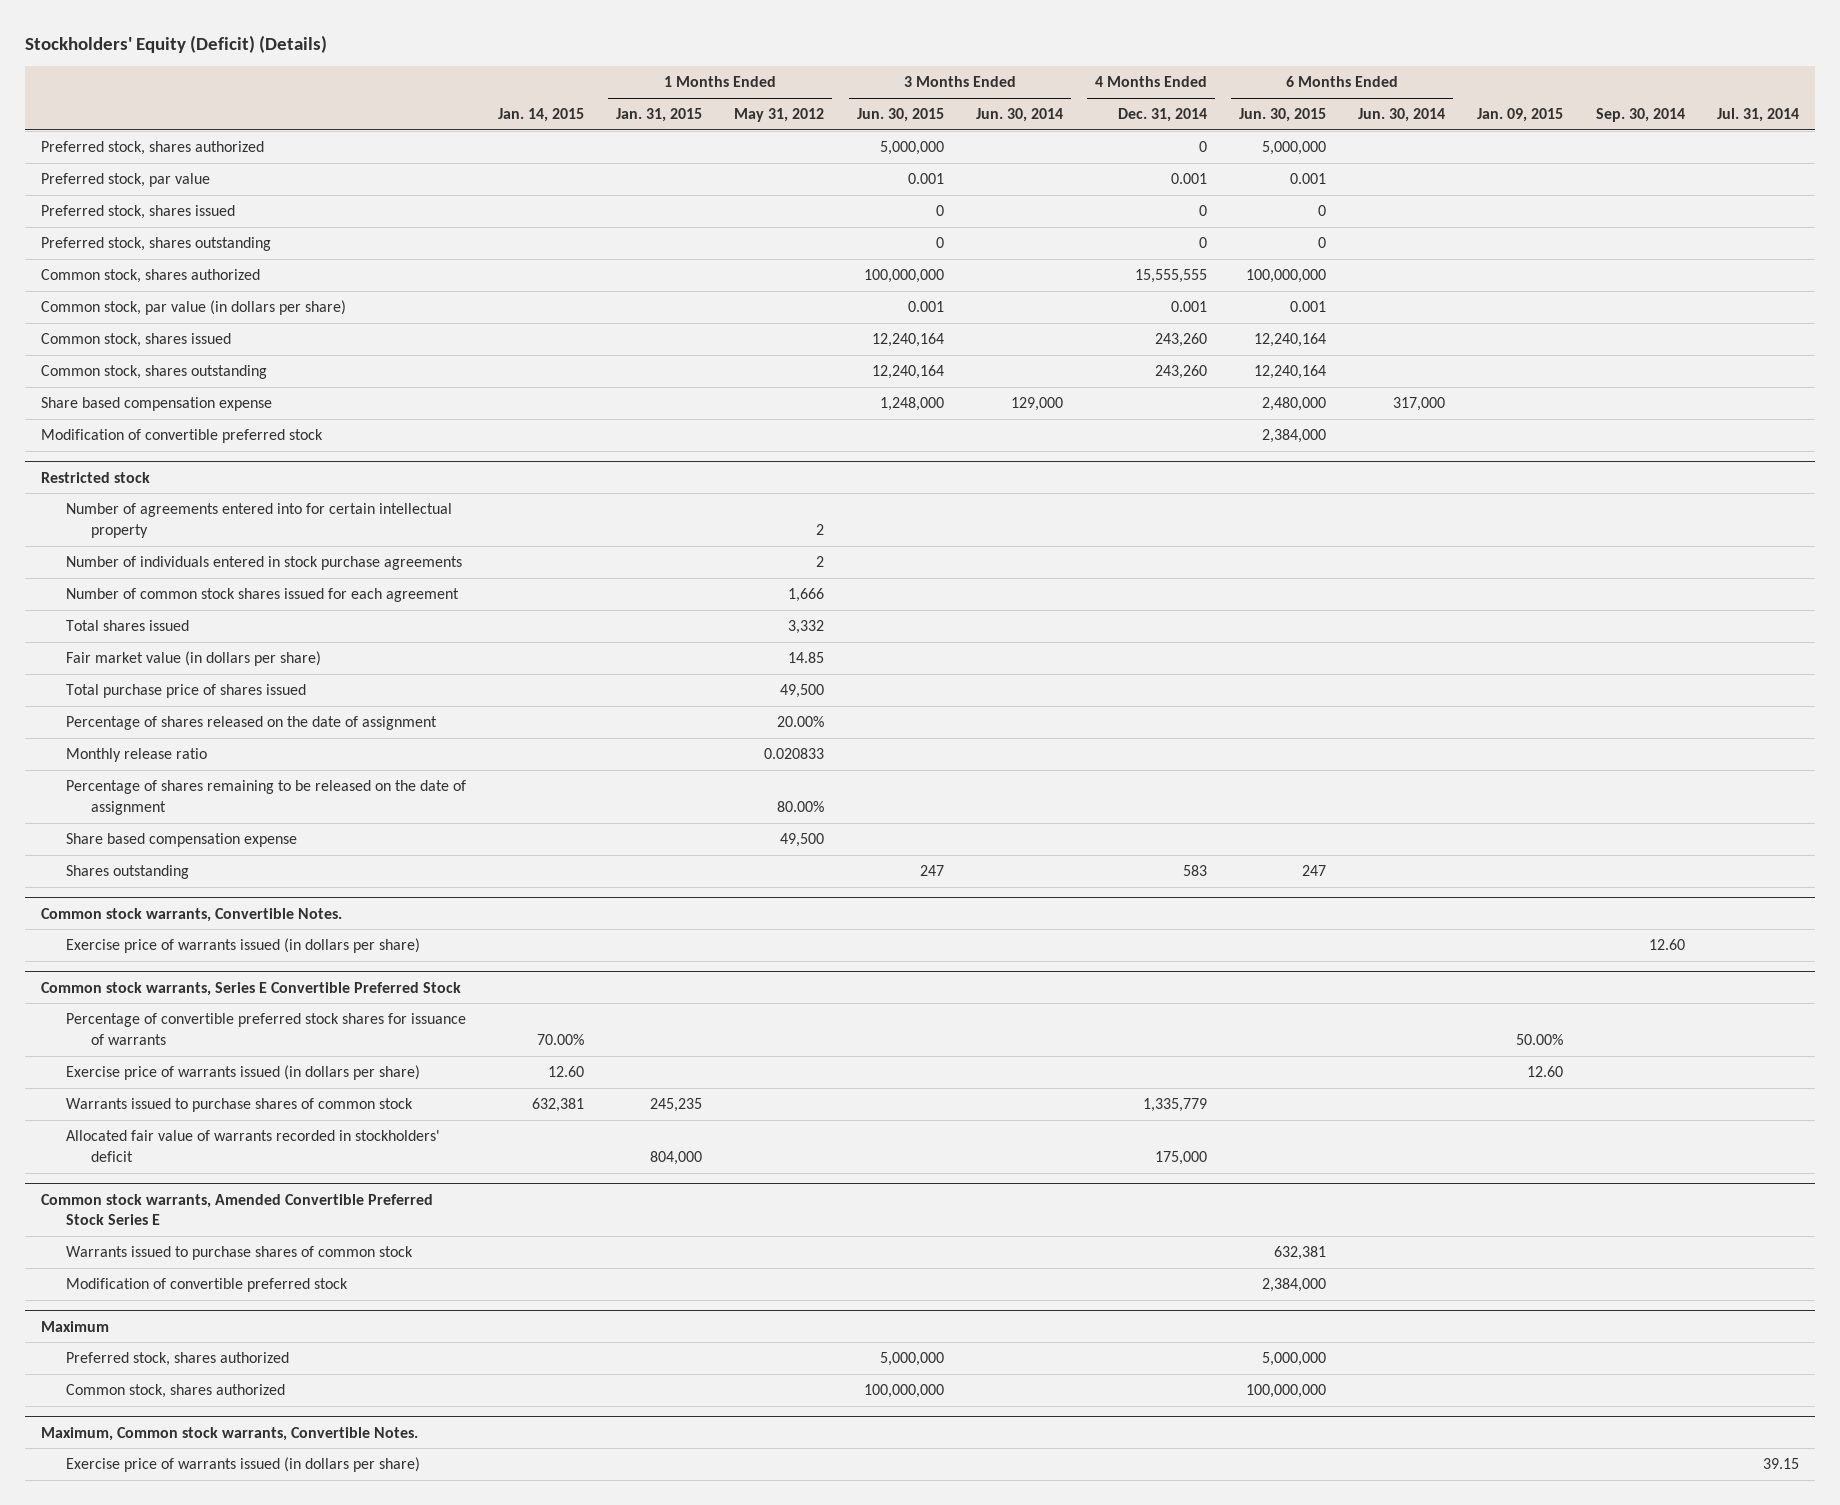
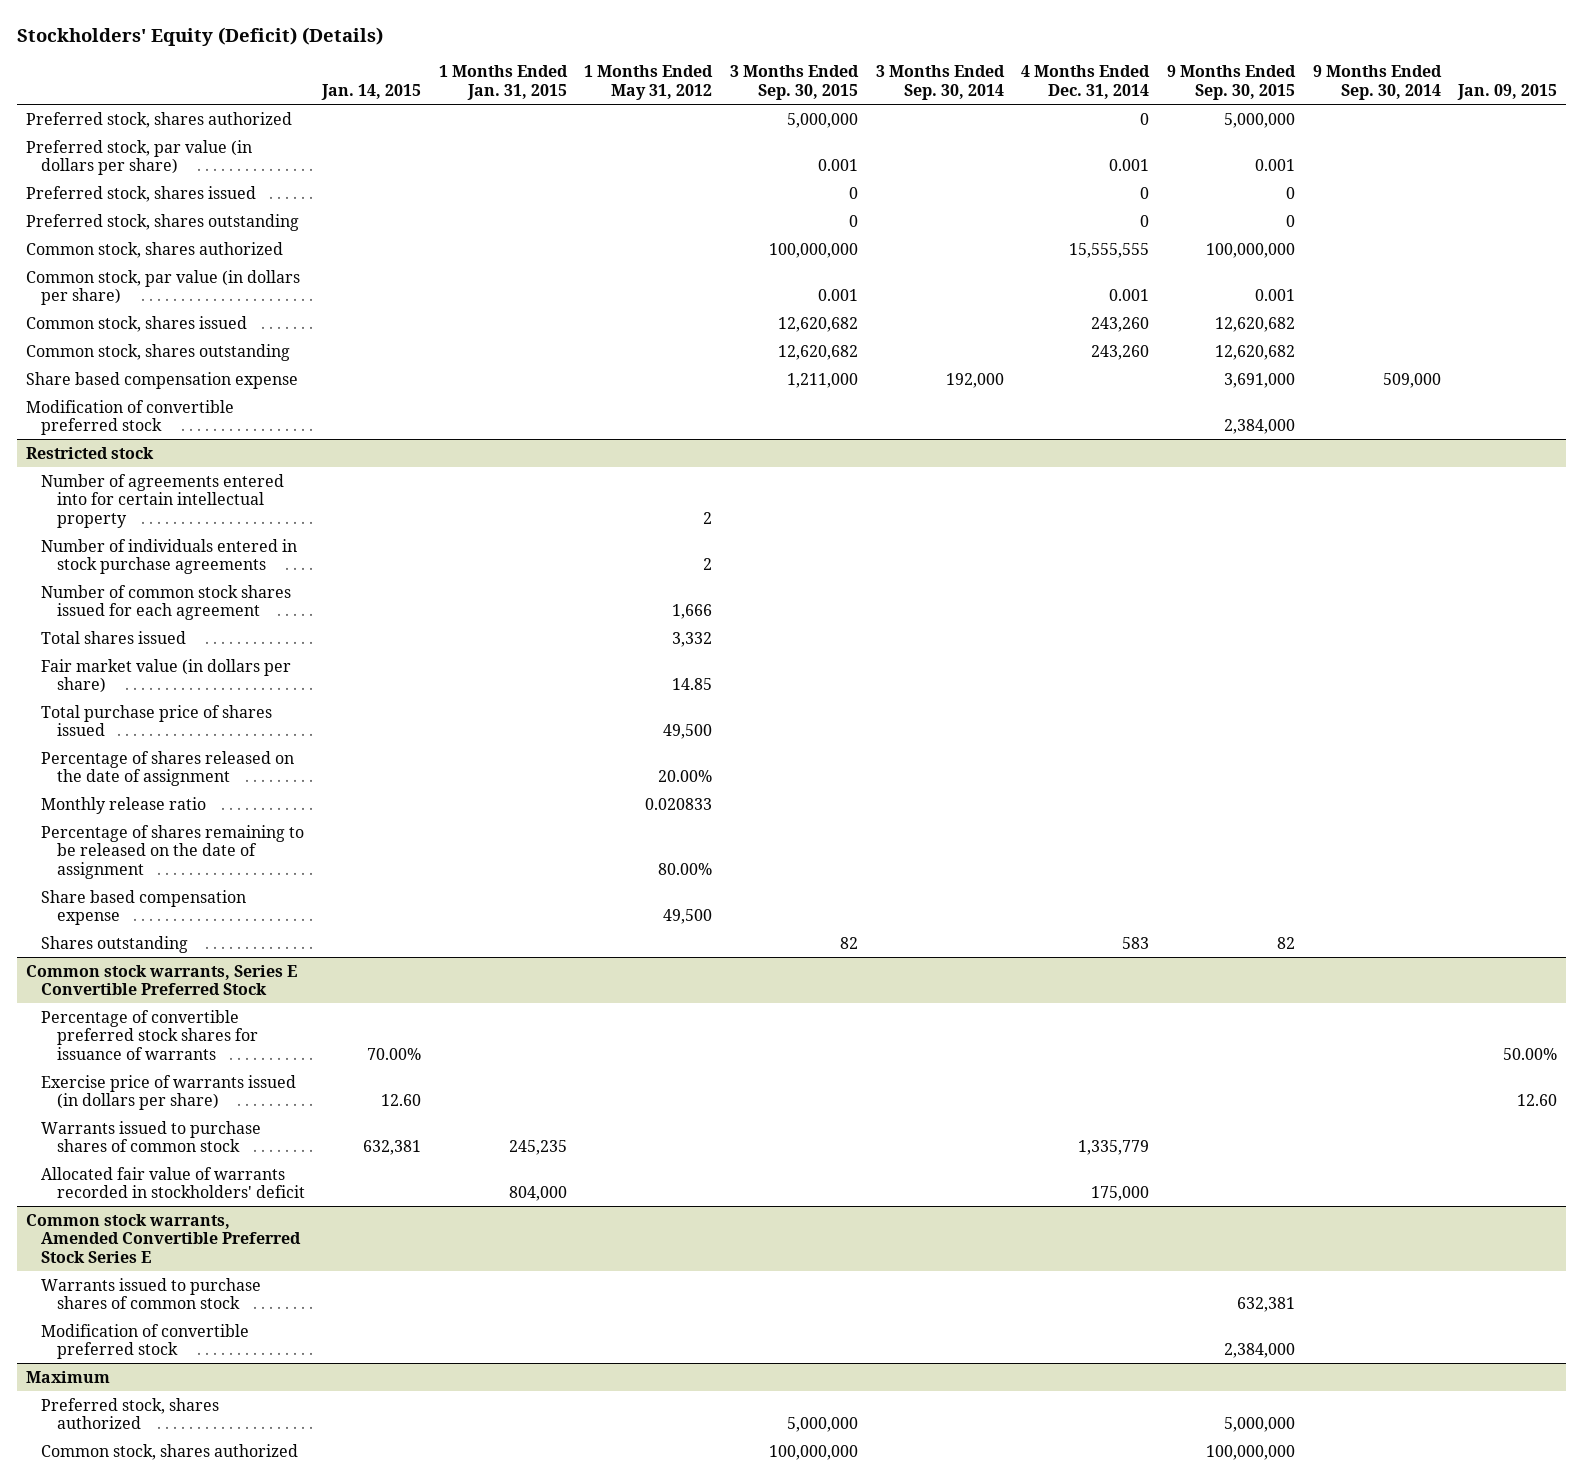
- | Jan. 14, 2015 | 1 Months Ended Jan. 31, 2015 | 1 Months Ended May 31, 2012 | 3 Months Ended Jun. 30, 2015 | 3 Months Ended Jun. 30, 2014 | 4 Months Ended Dec. 31, 2014 | 6 Months Ended Jun. 30, 2015 | 6 Months Ended Jun. 30, 2014 | Jan. 09, 2015 | Sep. 30, 2014 | Jul. 31, 2014
+ | Jan. 14, 2015 | 1 Months Ended Jan. 31, 2015 | 1 Months Ended May 31, 2012 | 3 Months Ended Sep. 30, 2015 | 3 Months Ended Sep. 30, 2014 | 4 Months Ended Dec. 31, 2014 | 9 Months Ended Sep. 30, 2015 | 9 Months Ended Sep. 30, 2014 | Jan. 09, 2015
- Preferred stock, par value | | | | 0.001 | | 0.001 | 0.001 | | | |
+ Preferred stock, par value (in dollars per share) | | | | 0.001 | | 0.001 | 0.001 | |
- Common stock warrants, Convertible Notes.
- Exercise price of warrants issued (in dollars per share) | | | | | | | | | | 12.60 |
- Maximum, Common stock warrants, Convertible Notes.
- Exercise price of warrants issued (in dollars per share) | | | | | | | | | | | 39.15

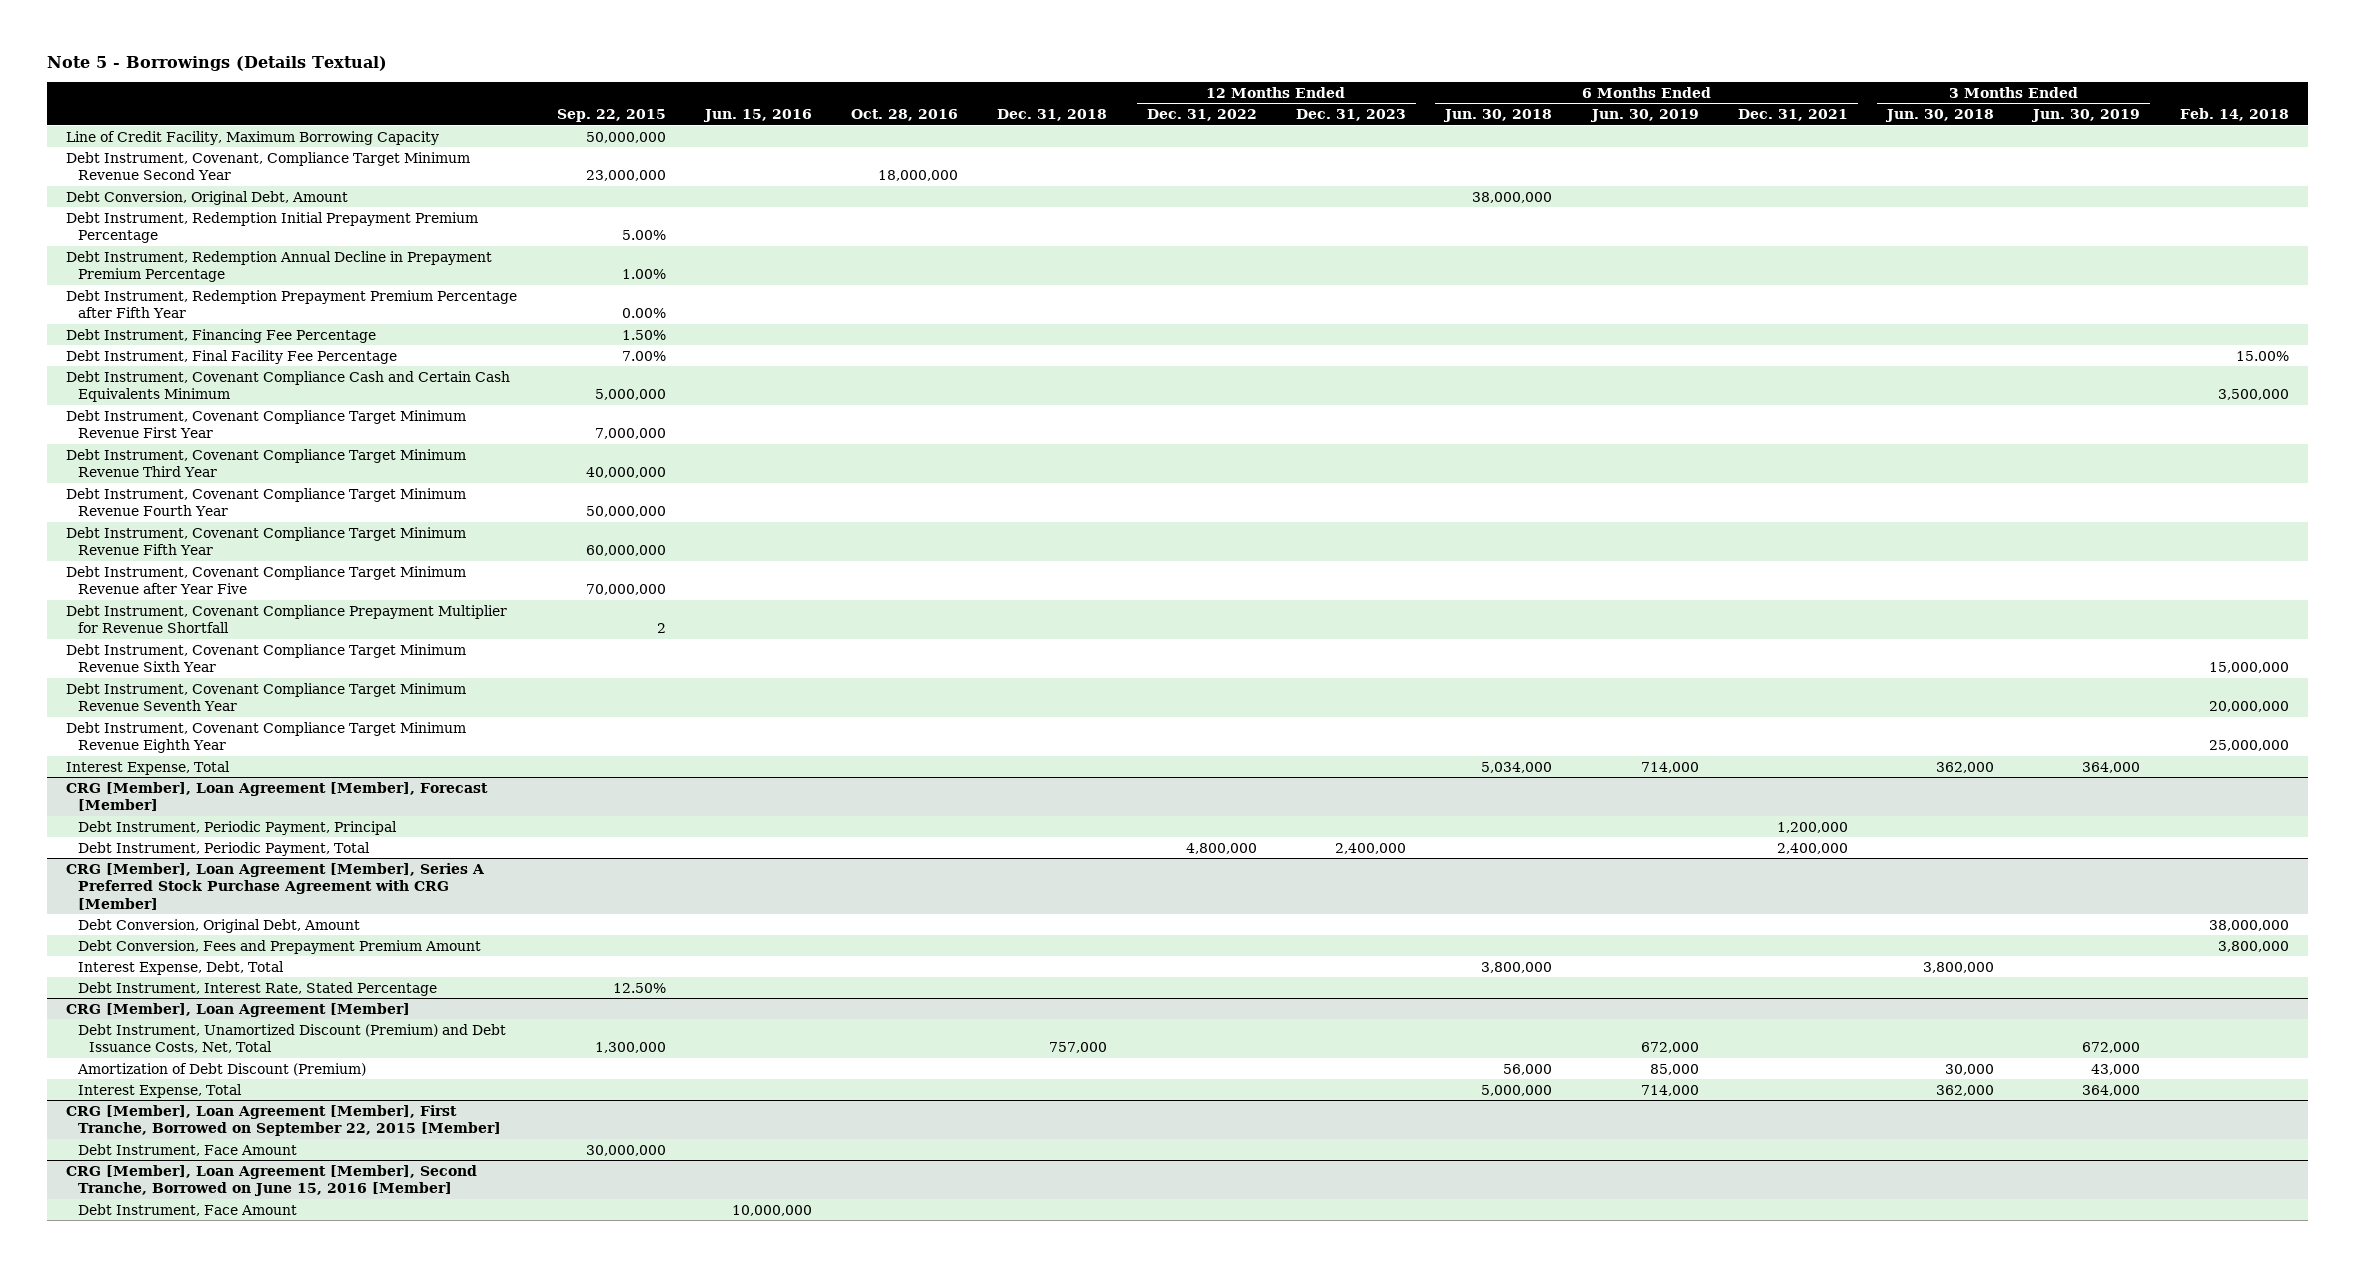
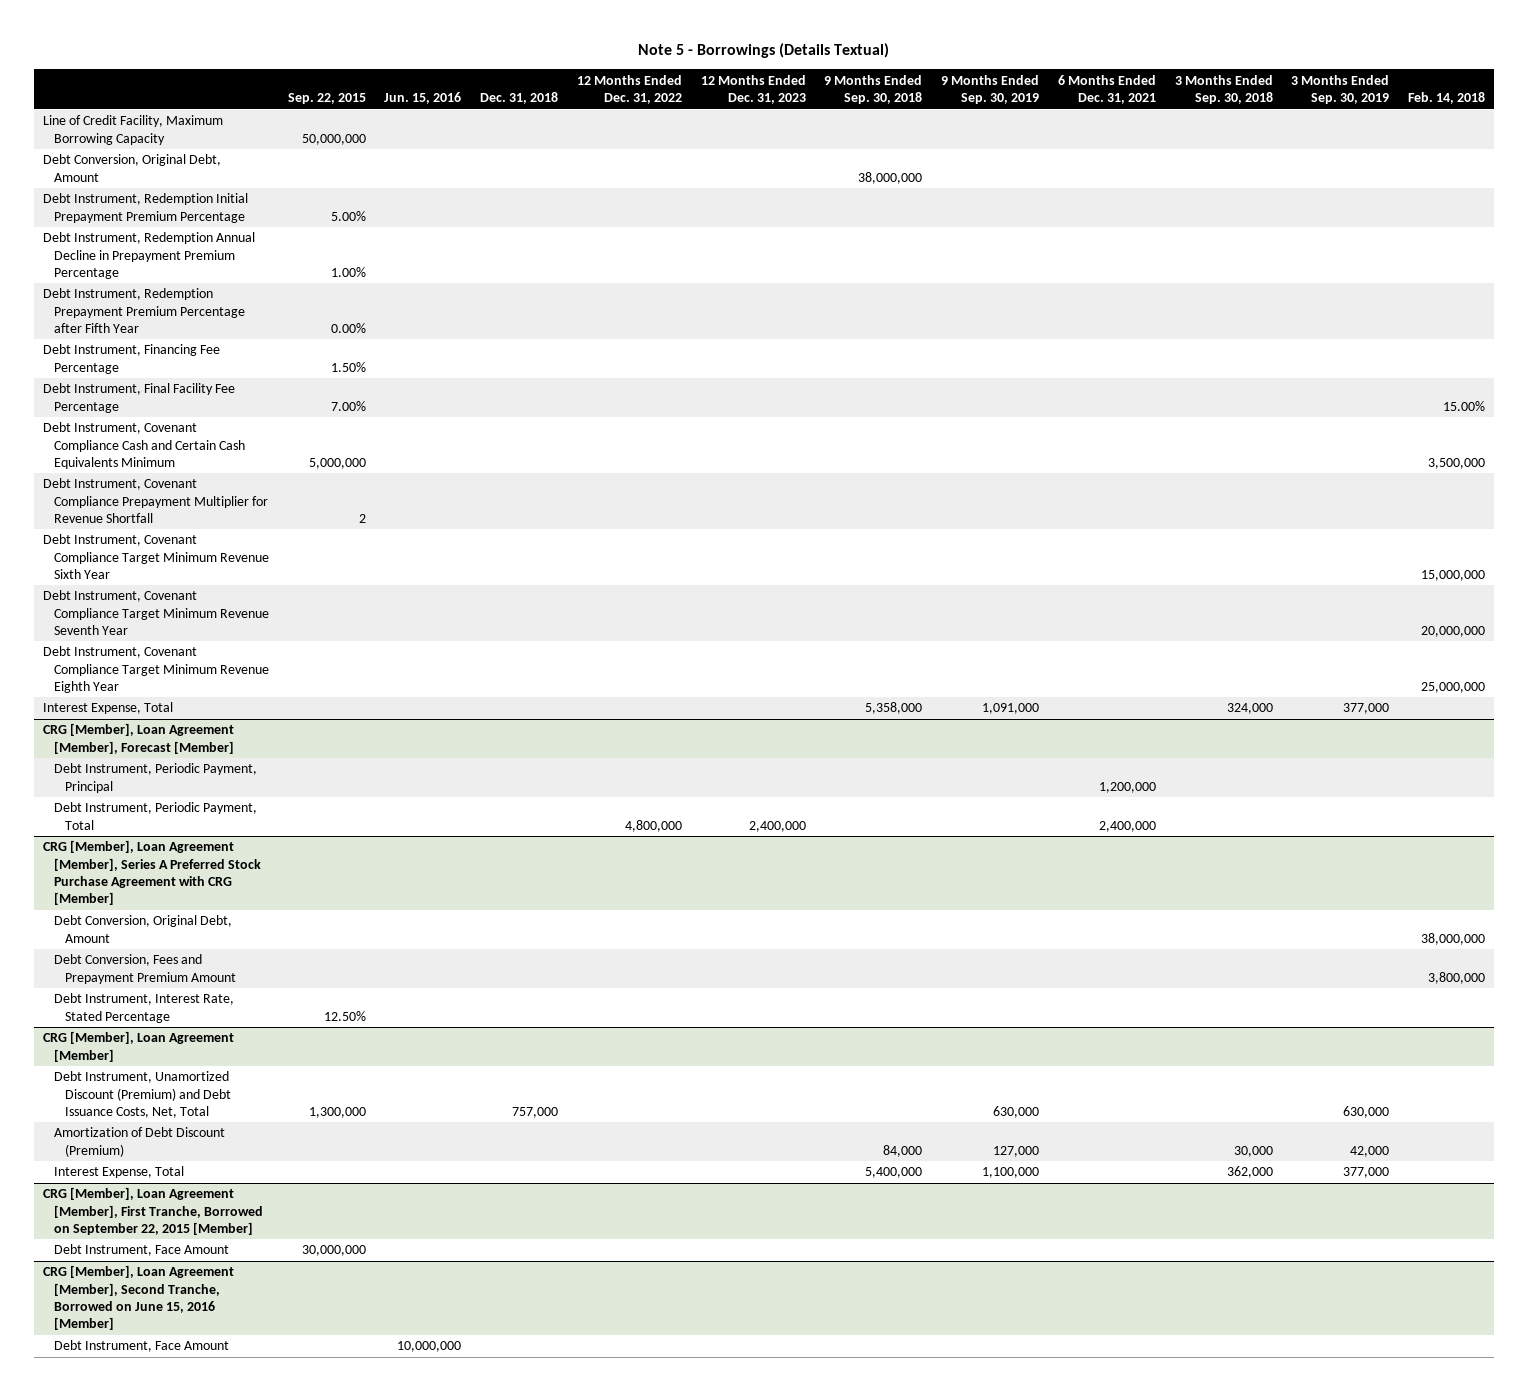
- | Sep. 22, 2015 | Jun. 15, 2016 | Oct. 28, 2016 | Dec. 31, 2018 | 12 Months Ended Dec. 31, 2022 | 12 Months Ended Dec. 31, 2023 | 6 Months Ended Jun. 30, 2018 | 6 Months Ended Jun. 30, 2019 | 6 Months Ended Dec. 31, 2021 | 3 Months Ended Jun. 30, 2018 | 3 Months Ended Jun. 30, 2019 | Feb. 14, 2018
+ | Sep. 22, 2015 | Jun. 15, 2016 | Dec. 31, 2018 | 12 Months Ended Dec. 31, 2022 | 12 Months Ended Dec. 31, 2023 | 9 Months Ended Sep. 30, 2018 | 9 Months Ended Sep. 30, 2019 | 6 Months Ended Dec. 31, 2021 | 3 Months Ended Sep. 30, 2018 | 3 Months Ended Sep. 30, 2019 | Feb. 14, 2018
- Debt Instrument, Covenant, Compliance Target Minimum Revenue Second Year | 23,000,000 | | 18,000,000 | | | | | | | | |
- Debt Instrument, Covenant Compliance Target Minimum Revenue First Year | 7,000,000 | | | | | | | | | | |
- Debt Instrument, Covenant Compliance Target Minimum Revenue Third Year | 40,000,000 | | | | | | | | | | |
- Debt Instrument, Covenant Compliance Target Minimum Revenue Fourth Year | 50,000,000 | | | | | | | | | | |
- Debt Instrument, Covenant Compliance Target Minimum Revenue Fifth Year | 60,000,000 | | | | | | | | | | |
- Debt Instrument, Covenant Compliance Target Minimum Revenue after Year Five | 70,000,000 | | | | | | | | | | |
@ CRG [Member], Loan Agreement [Member], Series A Preferred Stock Purchase Agreement with CRG [Member]
- Interest Expense, Debt, Total | | | | | | | 3,800,000 | | | 3,800,000 | |

